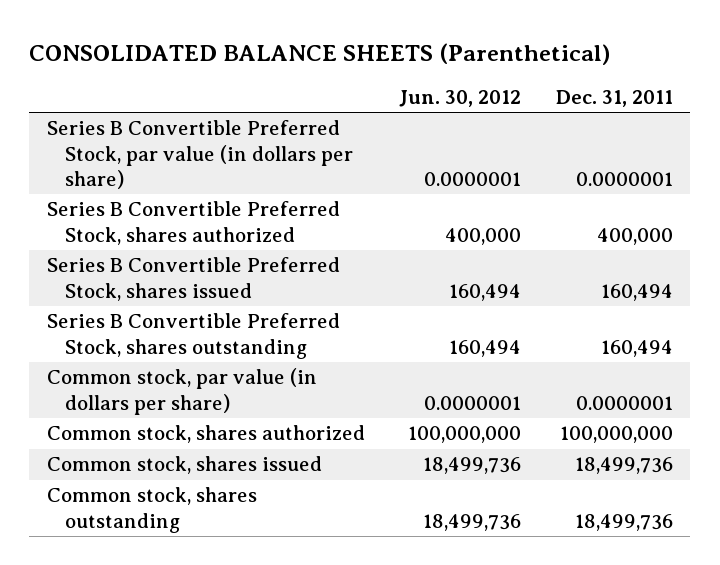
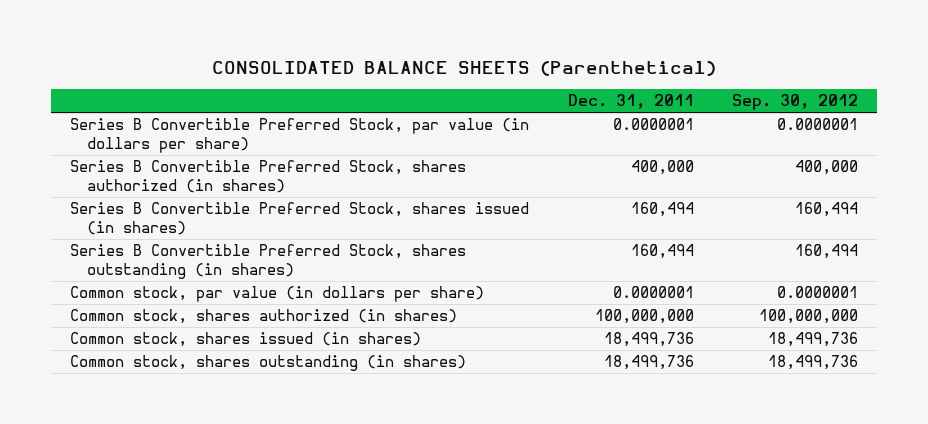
- | Jun. 30, 2012 | Dec. 31, 2011
+ | Dec. 31, 2011 | Sep. 30, 2012
- Series B Convertible Preferred Stock, shares authorized | 400,000 | 400,000
- Series B Convertible Preferred Stock, shares issued | 160,494 | 160,494
- Series B Convertible Preferred Stock, shares outstanding | 160,494 | 160,494
+ Series B Convertible Preferred Stock, shares authorized (in shares) | 400,000 | 400,000
+ Series B Convertible Preferred Stock, shares issued (in shares) | 160,494 | 160,494
+ Series B Convertible Preferred Stock, shares outstanding (in shares) | 160,494 | 160,494
- Common stock, shares authorized | 100,000,000 | 100,000,000
- Common stock, shares issued | 18,499,736 | 18,499,736
- Common stock, shares outstanding | 18,499,736 | 18,499,736
+ Common stock, shares authorized (in shares) | 100,000,000 | 100,000,000
+ Common stock, shares issued (in shares) | 18,499,736 | 18,499,736
+ Common stock, shares outstanding (in shares) | 18,499,736 | 18,499,736

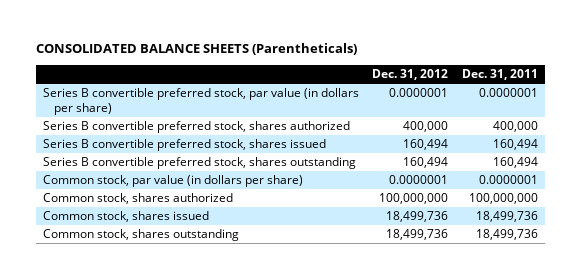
- CONSOLIDATED BALANCE SHEETS (Parenthetical)
+ CONSOLIDATED BALANCE SHEETS (Parentheticals)
- | Dec. 31, 2011 | Sep. 30, 2012
+ | Dec. 31, 2012 | Dec. 31, 2011
- Series B Convertible Preferred Stock, par value (in dollars per share) | 0.0000001 | 0.0000001
- Series B Convertible Preferred Stock, shares authorized (in shares) | 400,000 | 400,000
- Series B Convertible Preferred Stock, shares issued (in shares) | 160,494 | 160,494
- Series B Convertible Preferred Stock, shares outstanding (in shares) | 160,494 | 160,494
+ Series B convertible preferred stock, par value (in dollars per share) | 0.0000001 | 0.0000001
+ Series B convertible preferred stock, shares authorized | 400,000 | 400,000
+ Series B convertible preferred stock, shares issued | 160,494 | 160,494
+ Series B convertible preferred stock, shares outstanding | 160,494 | 160,494
- Common stock, shares authorized (in shares) | 100,000,000 | 100,000,000
- Common stock, shares issued (in shares) | 18,499,736 | 18,499,736
- Common stock, shares outstanding (in shares) | 18,499,736 | 18,499,736
+ Common stock, shares authorized | 100,000,000 | 100,000,000
+ Common stock, shares issued | 18,499,736 | 18,499,736
+ Common stock, shares outstanding | 18,499,736 | 18,499,736

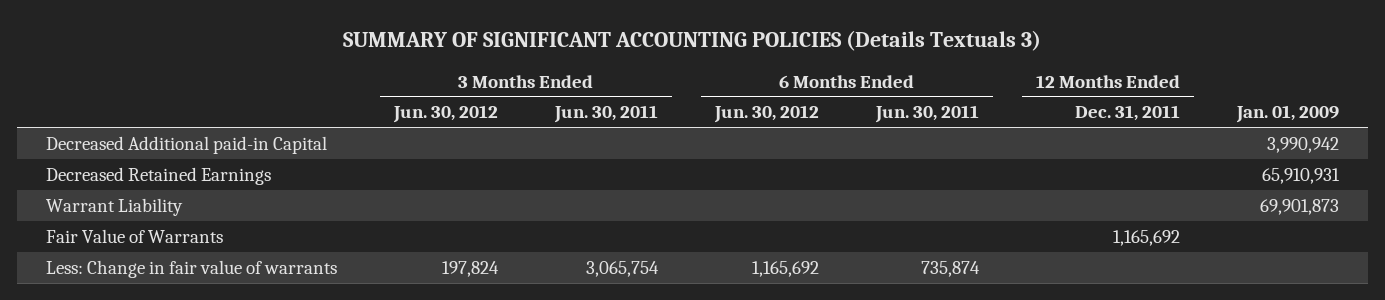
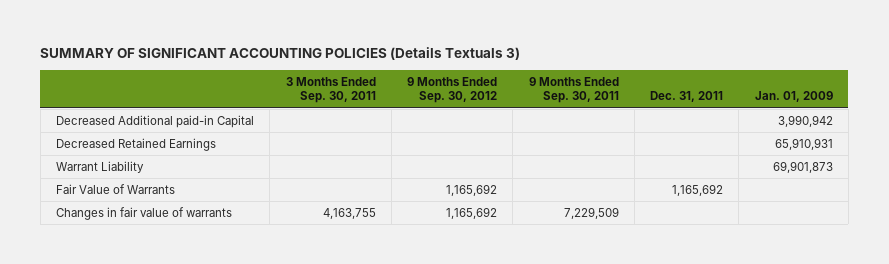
- | 3 Months Ended Jun. 30, 2012 | 3 Months Ended Jun. 30, 2011 | 6 Months Ended Jun. 30, 2012 | 6 Months Ended Jun. 30, 2011 | 12 Months Ended Dec. 31, 2011 | Jan. 01, 2009
+ | 3 Months Ended Sep. 30, 2011 | 9 Months Ended Sep. 30, 2012 | 9 Months Ended Sep. 30, 2011 | Dec. 31, 2011 | Jan. 01, 2009
- Less: Change in fair value of warrants | 197,824 | 3,065,754 | 1,165,692 | 735,874 | |
+ Changes in fair value of warrants | 4,163,755 | 1,165,692 | 7,229,509 | |

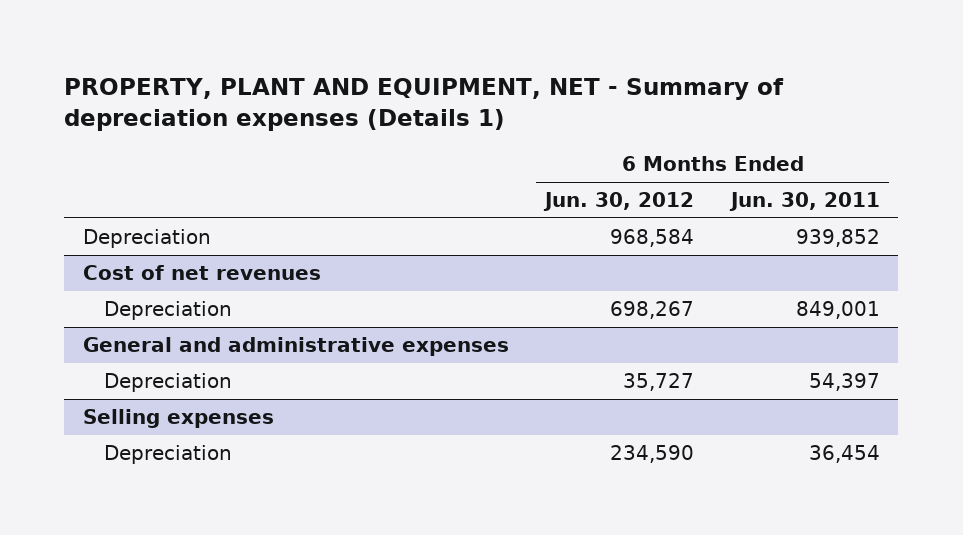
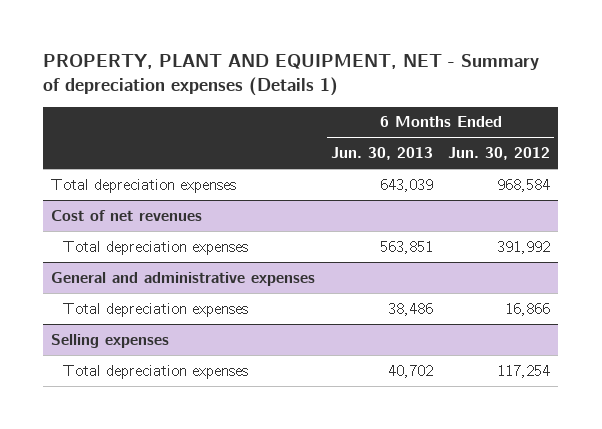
- | 6 Months Ended Jun. 30, 2012 | 6 Months Ended Jun. 30, 2011
+ | 6 Months Ended Jun. 30, 2013 | 6 Months Ended Jun. 30, 2012
- Depreciation | 968,584 | 939,852
+ Total depreciation expenses | 643,039 | 968,584
@ Cost of net revenues
- Depreciation | 698,267 | 849,001
+ Total depreciation expenses | 563,851 | 391,992
@ General and administrative expenses
- Depreciation | 35,727 | 54,397
+ Total depreciation expenses | 38,486 | 16,866
@ Selling expenses
- Depreciation | 234,590 | 36,454
+ Total depreciation expenses | 40,702 | 117,254

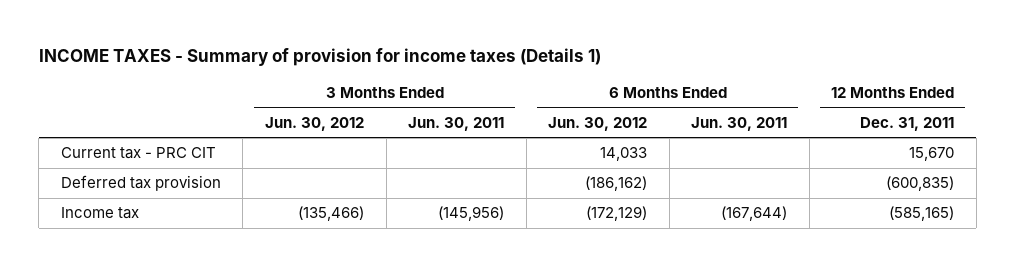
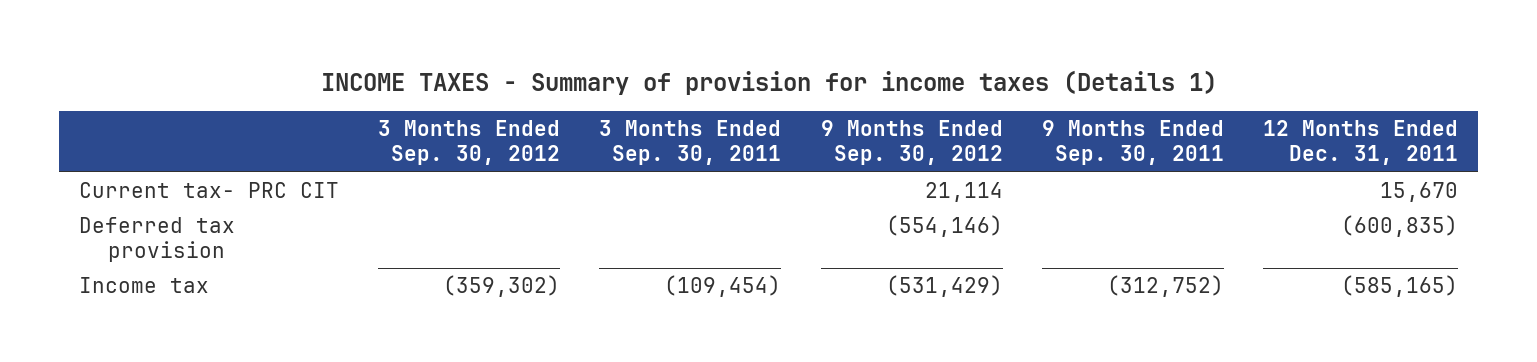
- | 3 Months Ended Jun. 30, 2012 | 3 Months Ended Jun. 30, 2011 | 6 Months Ended Jun. 30, 2012 | 6 Months Ended Jun. 30, 2011 | 12 Months Ended Dec. 31, 2011
+ | 3 Months Ended Sep. 30, 2012 | 3 Months Ended Sep. 30, 2011 | 9 Months Ended Sep. 30, 2012 | 9 Months Ended Sep. 30, 2011 | 12 Months Ended Dec. 31, 2011
- Current tax - PRC CIT | | | 14,033 | | 15,670
+ Current tax- PRC CIT | | | 21,114 | | 15,670

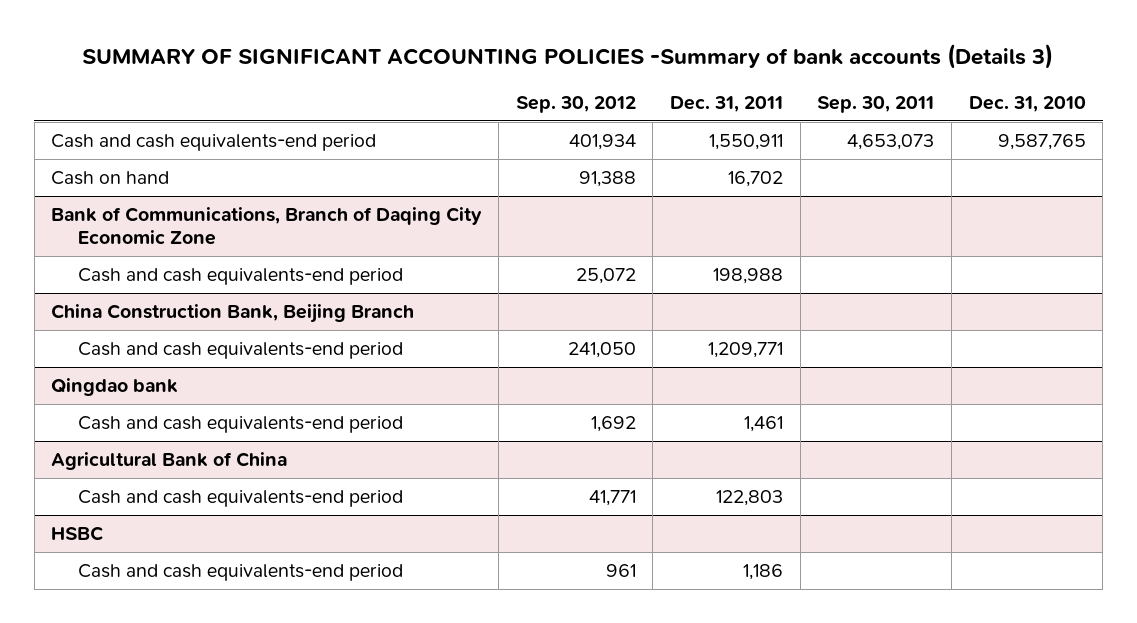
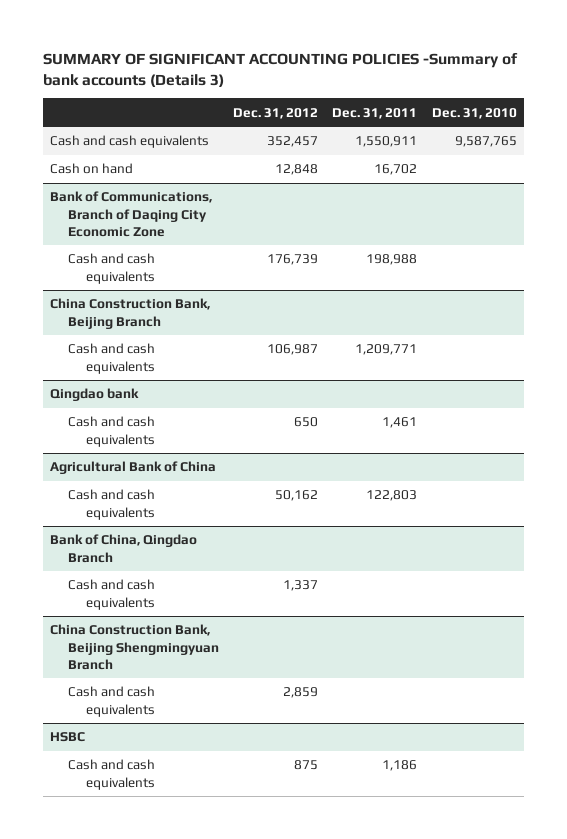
- | Sep. 30, 2012 | Dec. 31, 2011 | Sep. 30, 2011 | Dec. 31, 2010
+ | Dec. 31, 2012 | Dec. 31, 2011 | Dec. 31, 2010
- Cash and cash equivalents-end period | 401,934 | 1,550,911 | 4,653,073 | 9,587,765
+ Cash and cash equivalents | 352,457 | 1,550,911 | 9,587,765
@ Bank of Communications, Branch of Daqing City Economic Zone
- Cash and cash equivalents-end period | 25,072 | 198,988 | |
+ Cash and cash equivalents | 176,739 | 198,988 |
@ China Construction Bank, Beijing Branch
- Cash and cash equivalents-end period | 241,050 | 1,209,771 | |
+ Cash and cash equivalents | 106,987 | 1,209,771 |
@ Qingdao bank
- Cash and cash equivalents-end period | 1,692 | 1,461 | |
+ Cash and cash equivalents | 650 | 1,461 |
@ Agricultural Bank of China
- Cash and cash equivalents-end period | 41,771 | 122,803 | |
+ Cash and cash equivalents | 50,162 | 122,803 |
+ Bank of China, Qingdao Branch
+ Cash and cash equivalents | 1,337 | |
+ China Construction Bank, Beijing Shengmingyuan Branch
+ Cash and cash equivalents | 2,859 | |
@ HSBC
- Cash and cash equivalents-end period | 961 | 1,186 | |
+ Cash and cash equivalents | 875 | 1,186 |

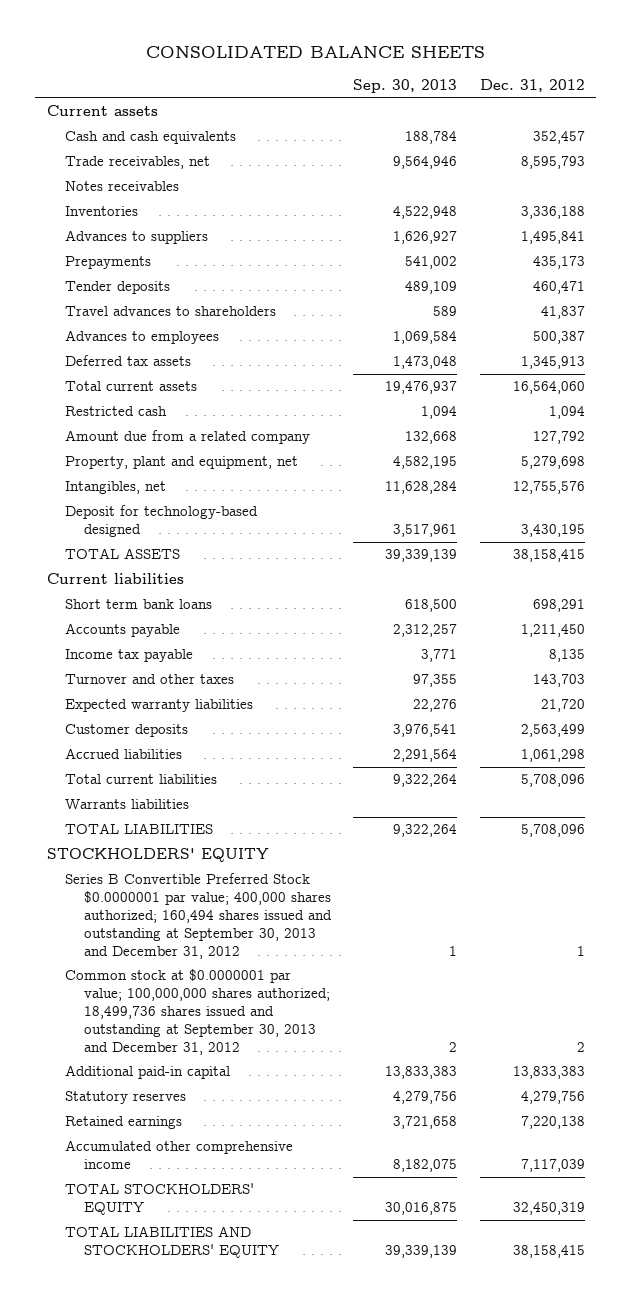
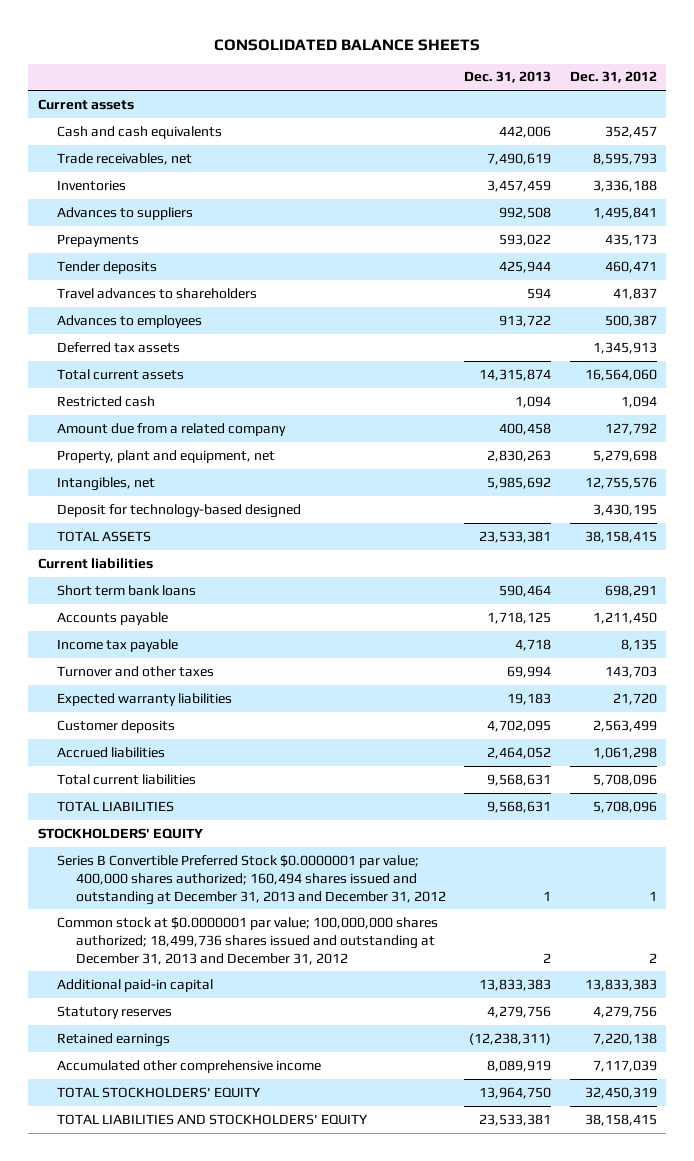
- | Sep. 30, 2013 | Dec. 31, 2012
+ | Dec. 31, 2013 | Dec. 31, 2012
- Notes receivables
- Warrants liabilities
- Series B Convertible Preferred Stock $0.0000001 par value; 400,000 shares authorized; 160,494 shares issued and outstanding at September 30, 2013 and December 31, 2012 | 1 | 1
- Common stock at $0.0000001 par value; 100,000,000 shares authorized; 18,499,736 shares issued and outstanding at September 30, 2013 and December 31, 2012 | 2 | 2
+ Series B Convertible Preferred Stock $0.0000001 par value; 400,000 shares authorized; 160,494 shares issued and outstanding at December 31, 2013 and December 31, 2012 | 1 | 1
+ Common stock at $0.0000001 par value; 100,000,000 shares authorized; 18,499,736 shares issued and outstanding at December 31, 2013 and December 31, 2012 | 2 | 2

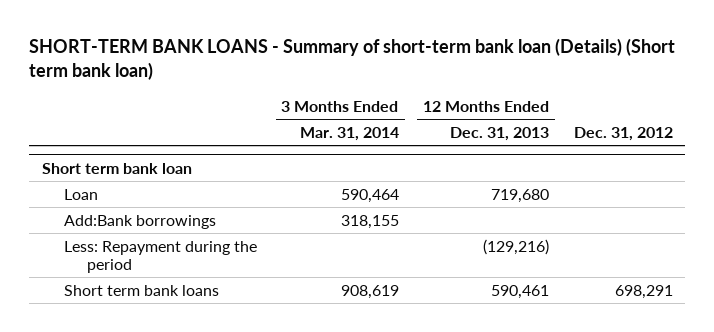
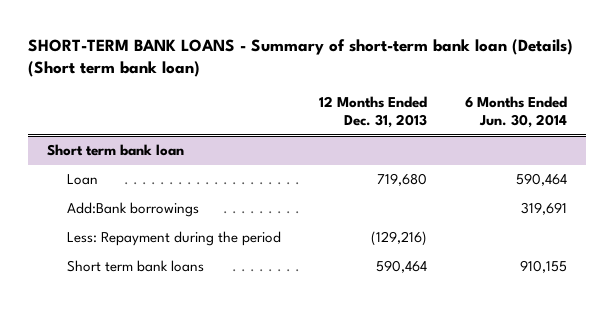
- | 3 Months Ended Mar. 31, 2014 | 12 Months Ended Dec. 31, 2013 | Dec. 31, 2012
+ | 12 Months Ended Dec. 31, 2013 | 6 Months Ended Jun. 30, 2014
@ Short term bank loan
- Short term bank loans | 908,619 | 590,461 | 698,291
+ Short term bank loans | 590,464 | 910,155

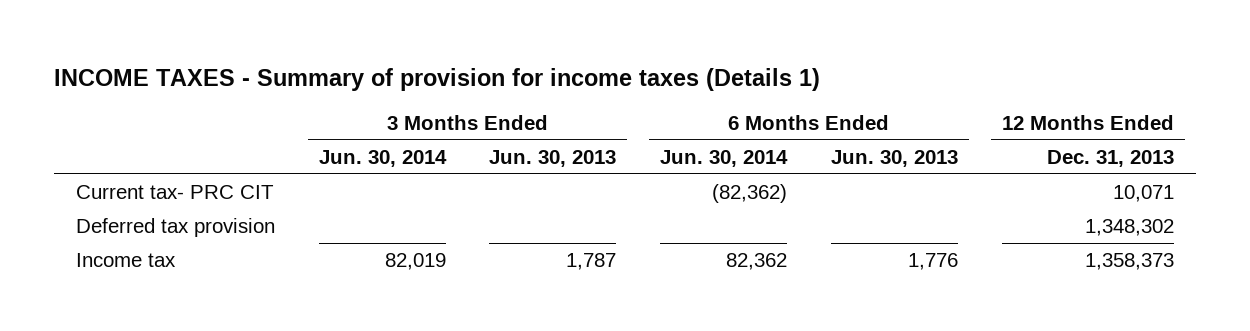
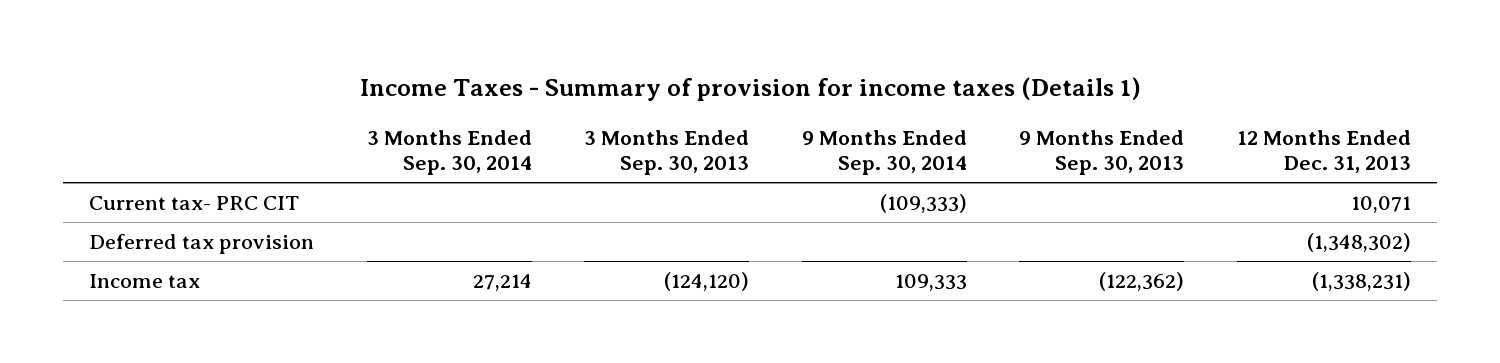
- INCOME TAXES - Summary of provision for income taxes (Details 1)
+ Income Taxes - Summary of provision for income taxes (Details 1)
- | 3 Months Ended Jun. 30, 2014 | 3 Months Ended Jun. 30, 2013 | 6 Months Ended Jun. 30, 2014 | 6 Months Ended Jun. 30, 2013 | 12 Months Ended Dec. 31, 2013
+ | 3 Months Ended Sep. 30, 2014 | 3 Months Ended Sep. 30, 2013 | 9 Months Ended Sep. 30, 2014 | 9 Months Ended Sep. 30, 2013 | 12 Months Ended Dec. 31, 2013
- Deferred tax provision | | | | | 1,348,302
- Income tax | 82,019 | 1,787 | 82,362 | 1,776 | 1,358,373
+ Deferred tax provision | | | | | (1,348,302)
+ Income tax | 27,214 | (124,120) | 109,333 | (122,362) | (1,338,231)

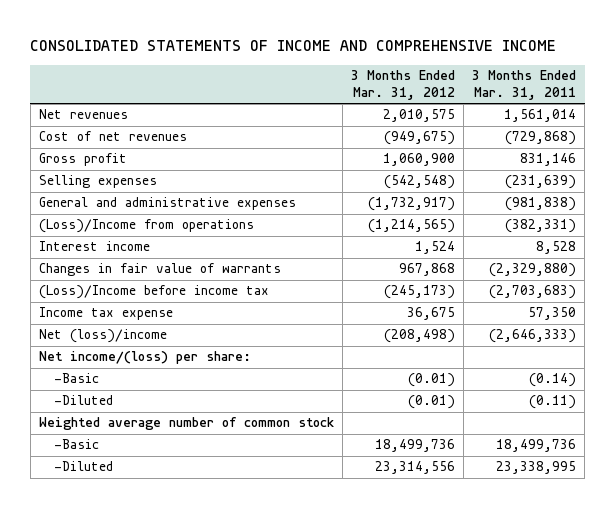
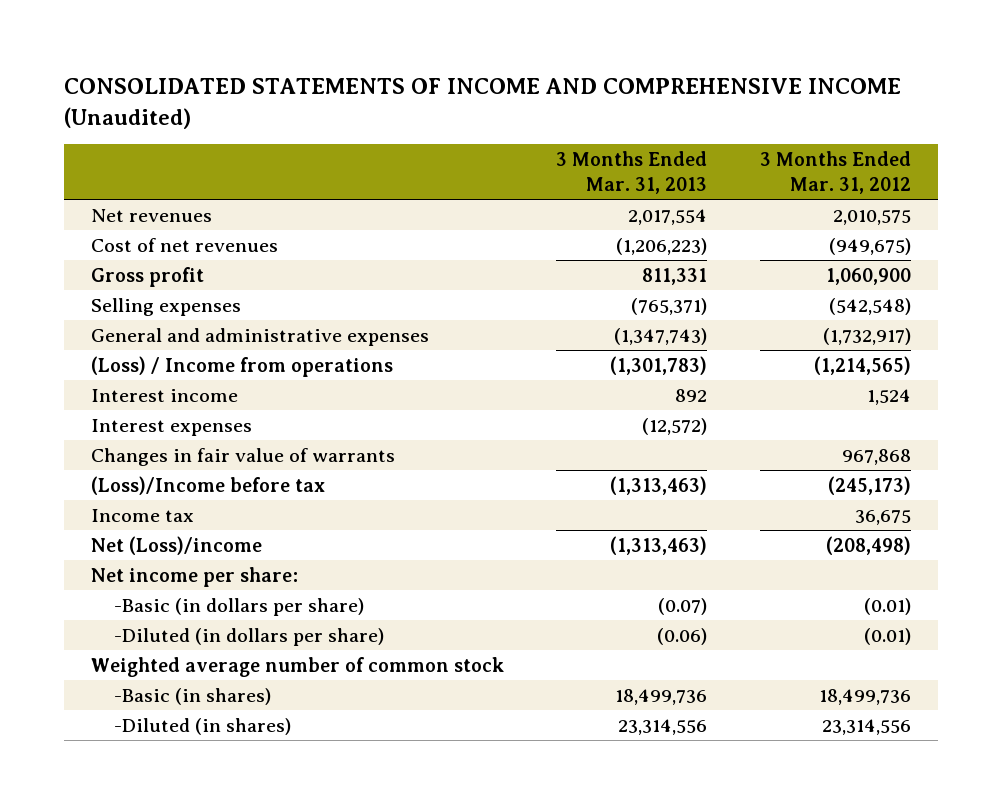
- CONSOLIDATED STATEMENTS OF INCOME AND COMPREHENSIVE INCOME
+ CONSOLIDATED STATEMENTS OF INCOME AND COMPREHENSIVE INCOME (Unaudited)
- | 3 Months Ended Mar. 31, 2012 | 3 Months Ended Mar. 31, 2011
+ | 3 Months Ended Mar. 31, 2013 | 3 Months Ended Mar. 31, 2012
- (Loss)/Income from operations | (1,214,565) | (382,331)
+ (Loss) / Income from operations | (1,301,783) | (1,214,565)
+ Interest expenses | (12,572) |
- (Loss)/Income before income tax | (245,173) | (2,703,683)
- Income tax expense | 36,675 | 57,350
- Net (loss)/income | (208,498) | (2,646,333)
- Net income/(loss) per share:
- -Basic | (0.01) | (0.14)
- -Diluted | (0.01) | (0.11)
+ (Loss)/Income before tax | (1,313,463) | (245,173)
+ Income tax | | 36,675
+ Net (Loss)/income | (1,313,463) | (208,498)
+ Net income per share:
+ -Basic (in dollars per share) | (0.07) | (0.01)
+ -Diluted (in dollars per share) | (0.06) | (0.01)
- -Basic | 18,499,736 | 18,499,736
- -Diluted | 23,314,556 | 23,338,995
+ -Basic (in shares) | 18,499,736 | 18,499,736
+ -Diluted (in shares) | 23,314,556 | 23,314,556

